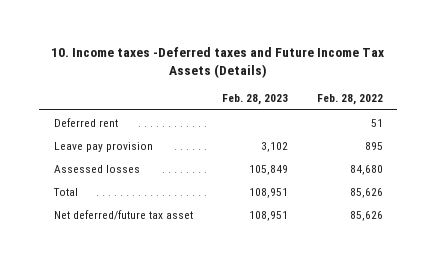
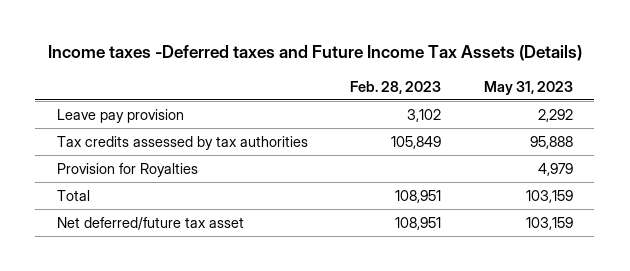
- 10. Income taxes -Deferred taxes and Future Income Tax Assets (Details)
+ Income taxes -Deferred taxes and Future Income Tax Assets (Details)
- | Feb. 28, 2023 | Feb. 28, 2022
+ | Feb. 28, 2023 | May 31, 2023
- Deferred rent | | 51
- Assessed losses | 105,849 | 84,680
+ Tax credits assessed by tax authorities | 105,849 | 95,888
+ Provision for Royalties | | 4,979

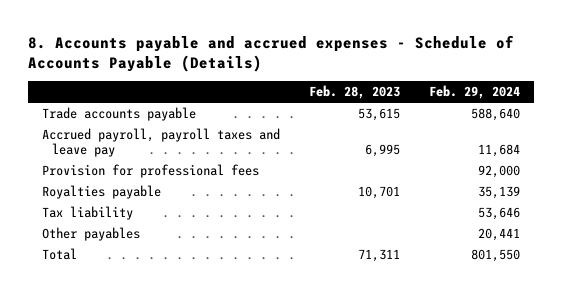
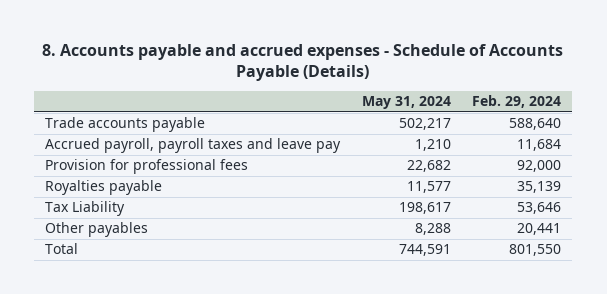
- | Feb. 28, 2023 | Feb. 29, 2024
+ | May 31, 2024 | Feb. 29, 2024
- Tax liability | | 53,646
+ Tax Liability | 198,617 | 53,646

